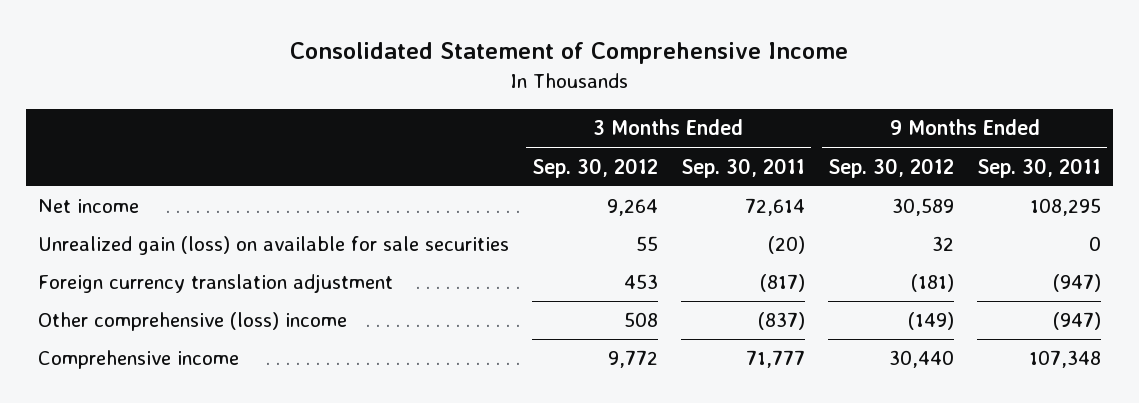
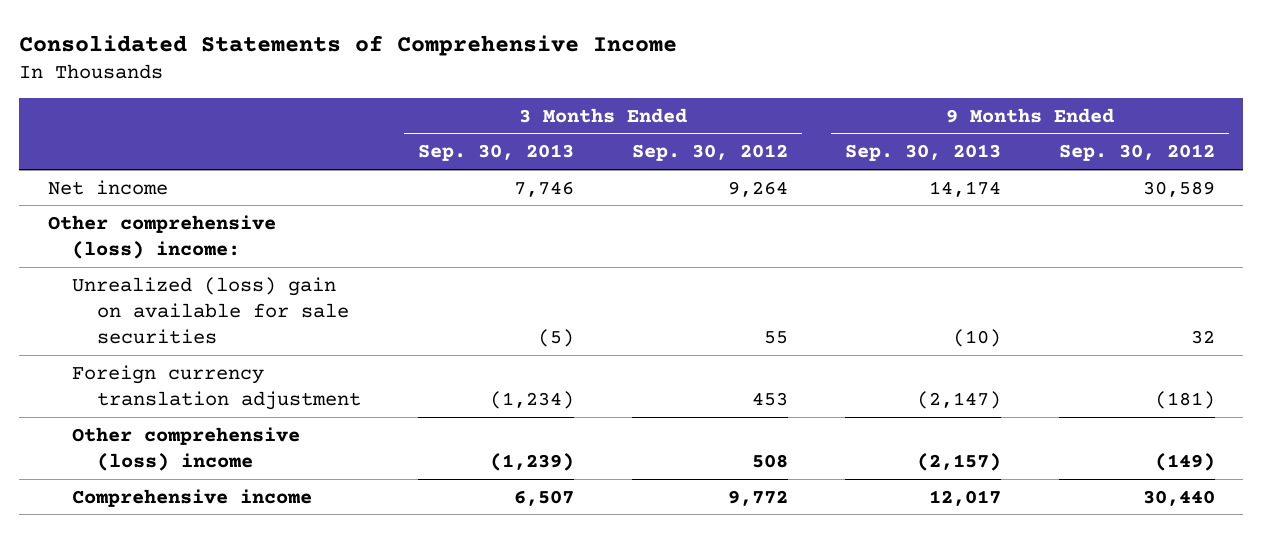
- Consolidated Statement of Comprehensive Income
+ Consolidated Statements of Comprehensive Income
- | 3 Months Ended Sep. 30, 2012 | 3 Months Ended Sep. 30, 2011 | 9 Months Ended Sep. 30, 2012 | 9 Months Ended Sep. 30, 2011
+ | 3 Months Ended Sep. 30, 2013 | 3 Months Ended Sep. 30, 2012 | 9 Months Ended Sep. 30, 2013 | 9 Months Ended Sep. 30, 2012
- Unrealized gain (loss) on available for sale securities | 55 | (20) | 32 | 0
+ Other comprehensive (loss) income:
+ Unrealized (loss) gain on available for sale securities | (5) | 55 | (10) | 32

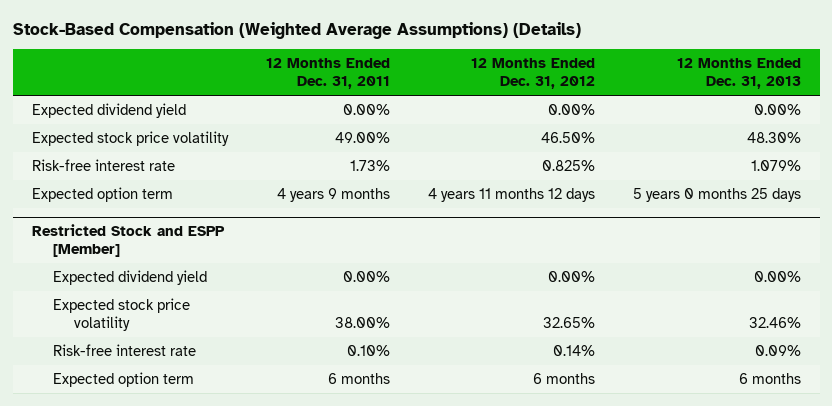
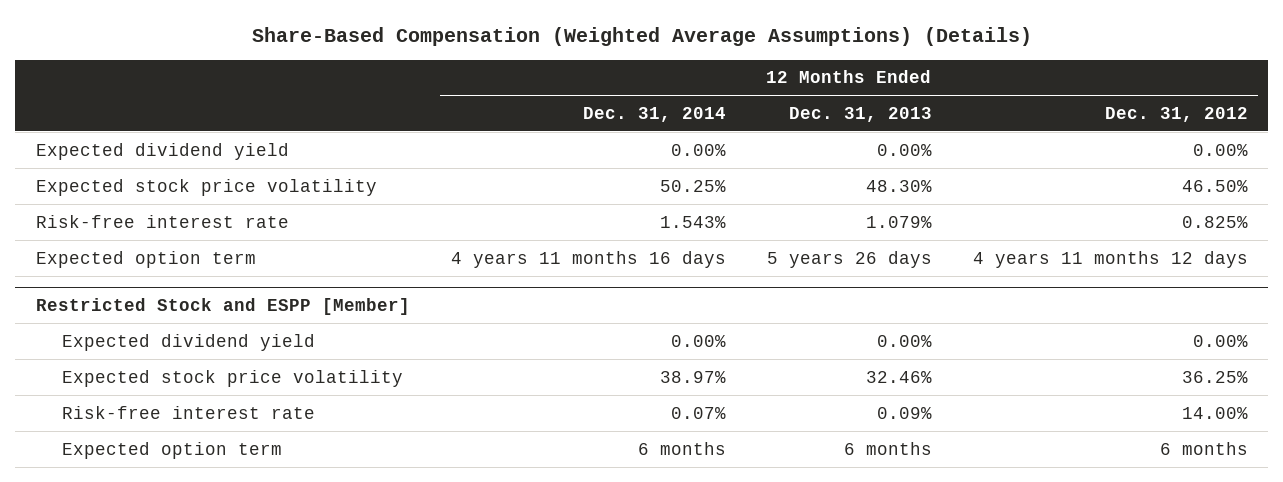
- Stock-Based Compensation (Weighted Average Assumptions) (Details)
+ Share-Based Compensation (Weighted Average Assumptions) (Details)
- | 12 Months Ended Dec. 31, 2011 | 12 Months Ended Dec. 31, 2012 | 12 Months Ended Dec. 31, 2013
+ | 12 Months Ended Dec. 31, 2014 | 12 Months Ended Dec. 31, 2013 | 12 Months Ended Dec. 31, 2012
- Expected option term | 4 years 9 months | 4 years 11 months 12 days | 5 years 0 months 25 days
+ Expected option term | 4 years 11 months 16 days | 5 years 26 days | 4 years 11 months 12 days
@ Restricted Stock and ESPP [Member]
- Expected stock price volatility | 38.00% | 32.65% | 32.46%
- Risk-free interest rate | 0.10% | 0.14% | 0.09%
+ Expected stock price volatility | 38.97% | 32.46% | 36.25%
+ Risk-free interest rate | 0.07% | 0.09% | 14.00%

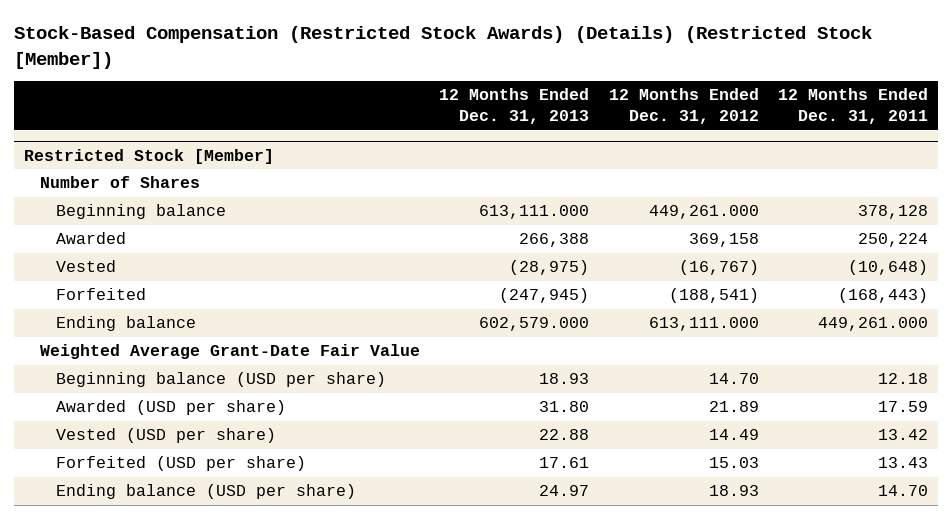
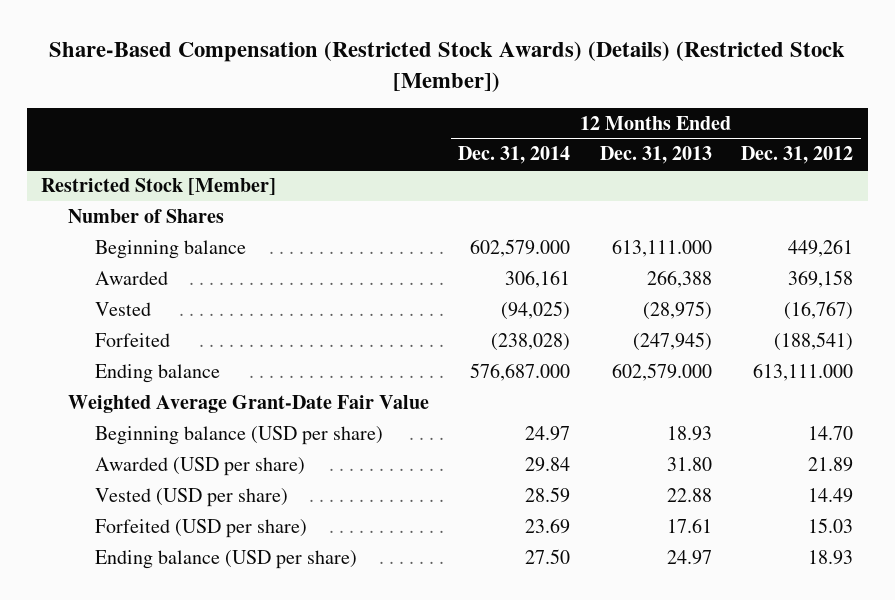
- Stock-Based Compensation (Restricted Stock Awards) (Details) (Restricted Stock [Member])
+ Share-Based Compensation (Restricted Stock Awards) (Details) (Restricted Stock [Member])
- | 12 Months Ended Dec. 31, 2013 | 12 Months Ended Dec. 31, 2012 | 12 Months Ended Dec. 31, 2011
+ | 12 Months Ended Dec. 31, 2014 | 12 Months Ended Dec. 31, 2013 | 12 Months Ended Dec. 31, 2012
@ Restricted Stock [Member]
- Beginning balance | 613,111.000 | 449,261.000 | 378,128
+ Beginning balance | 602,579.000 | 613,111.000 | 449,261

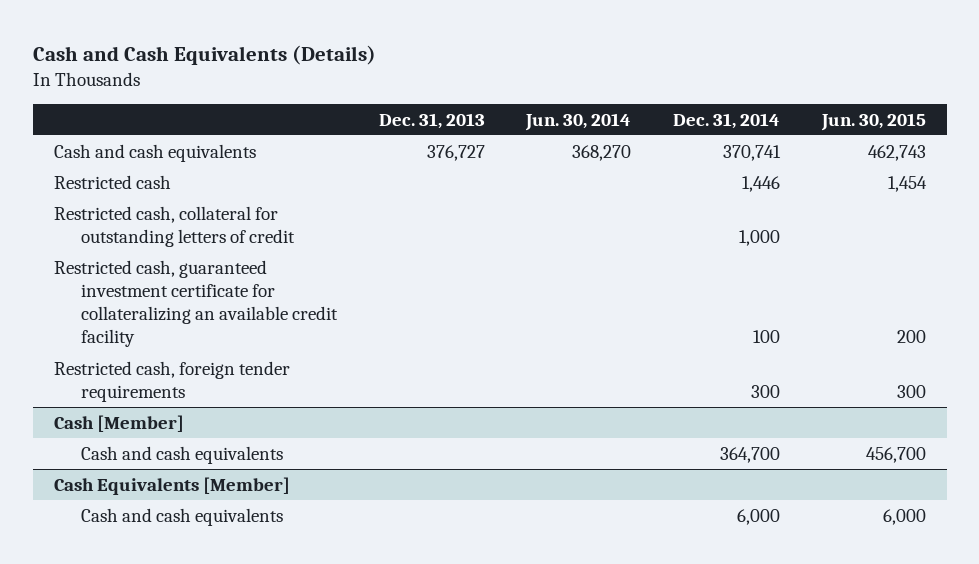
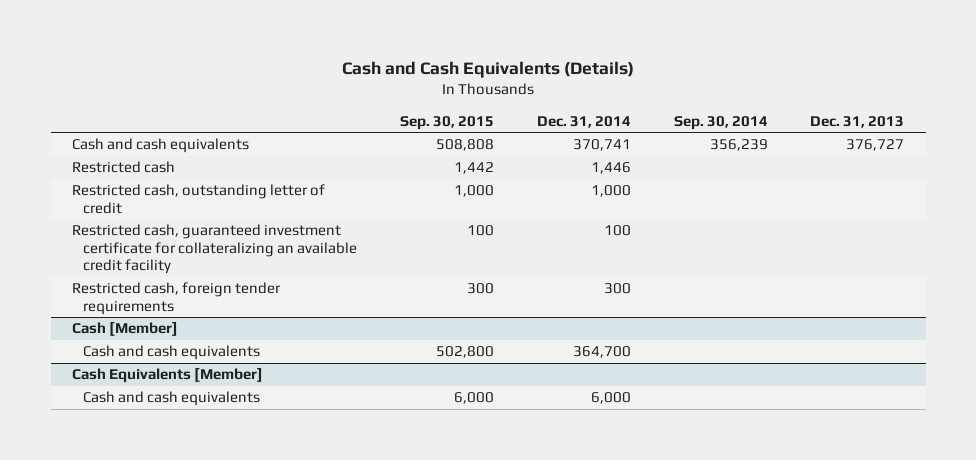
- | Dec. 31, 2013 | Jun. 30, 2014 | Dec. 31, 2014 | Jun. 30, 2015
+ | Sep. 30, 2015 | Dec. 31, 2014 | Sep. 30, 2014 | Dec. 31, 2013
- Restricted cash, collateral for outstanding letters of credit | | | 1,000 |
+ Restricted cash, outstanding letter of credit | 1,000 | 1,000 | |

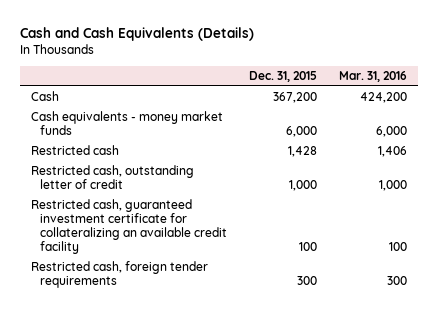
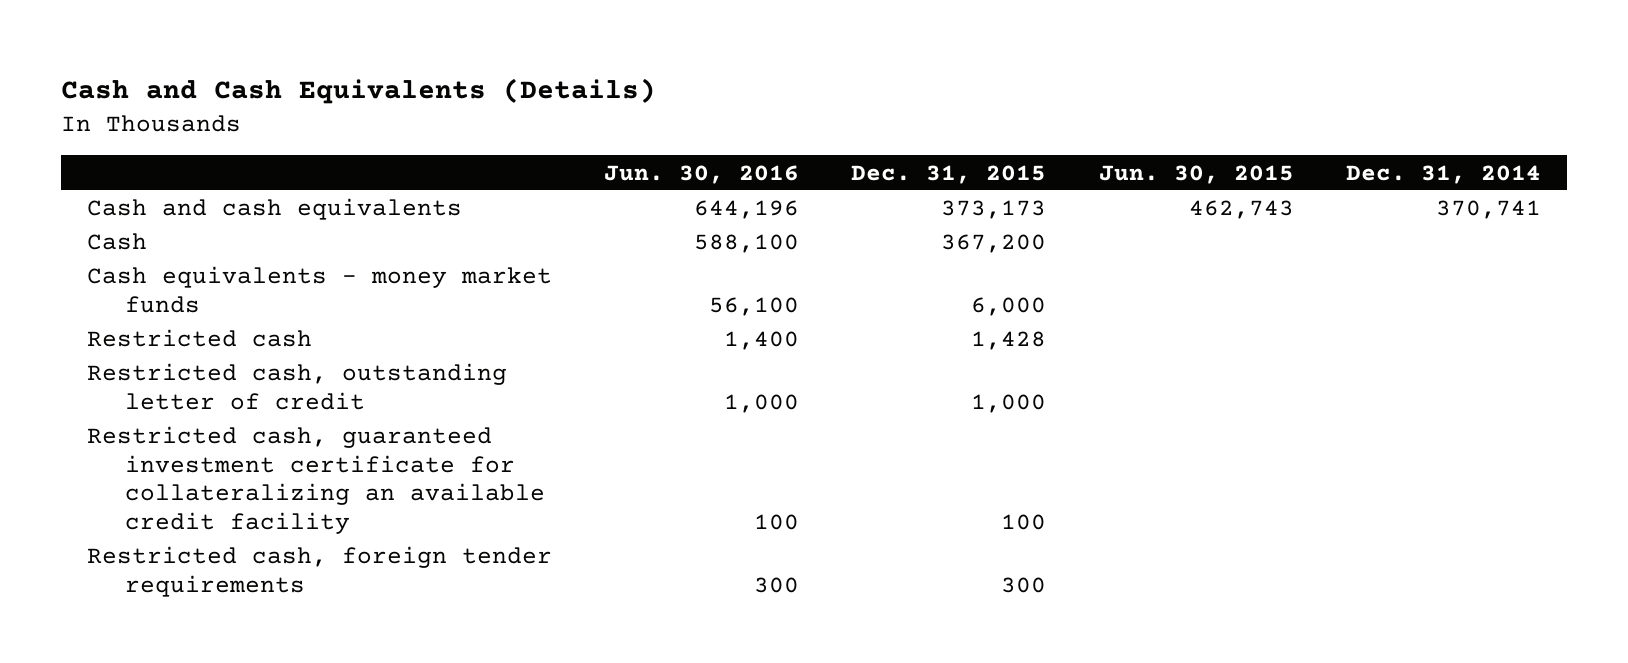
- | Dec. 31, 2015 | Mar. 31, 2016
+ | Jun. 30, 2016 | Dec. 31, 2015 | Jun. 30, 2015 | Dec. 31, 2014
+ Cash and cash equivalents | 644,196 | 373,173 | 462,743 | 370,741

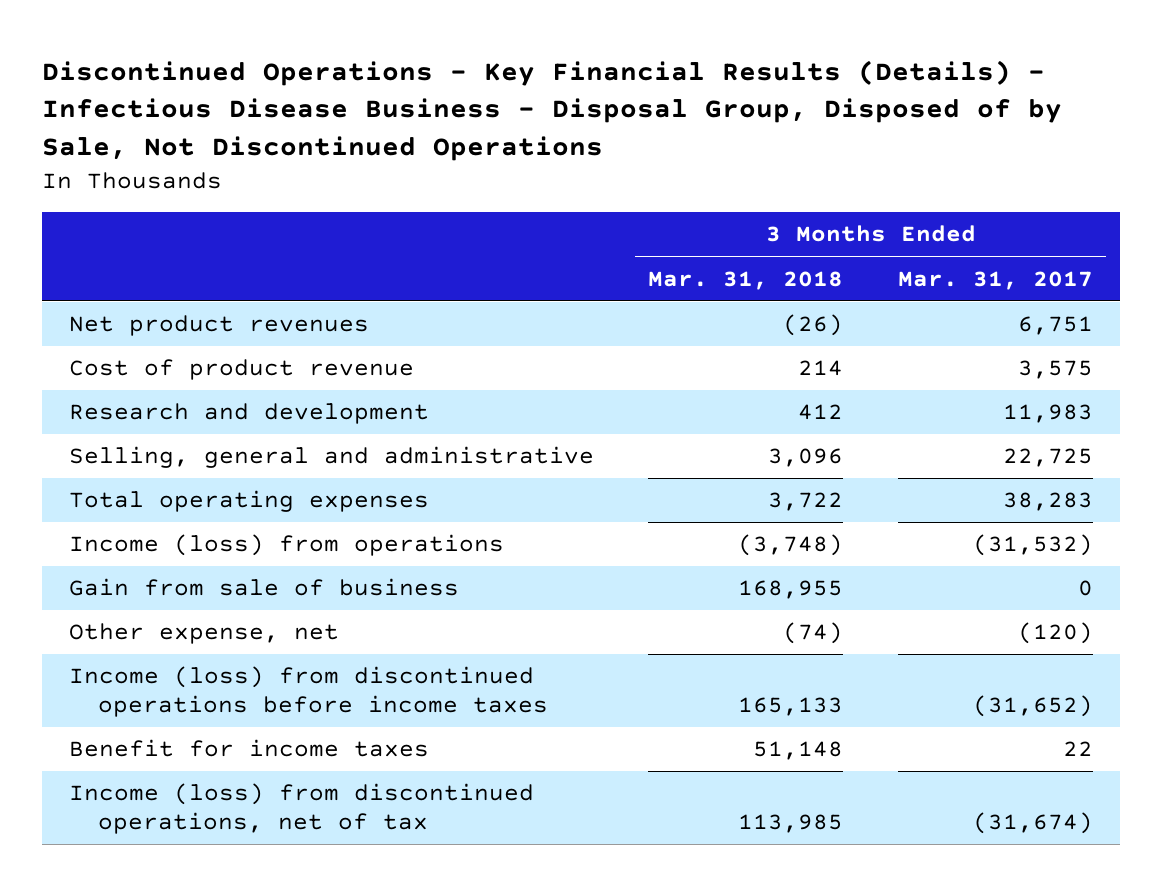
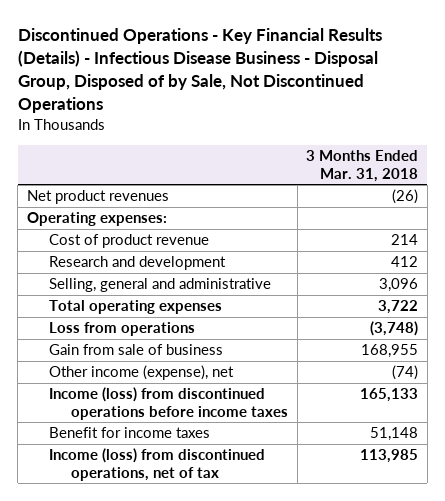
- | 3 Months Ended Mar. 31, 2018 | 3 Months Ended Mar. 31, 2017
+ | 3 Months Ended Mar. 31, 2018
+ Operating expenses:
- Income (loss) from operations | (3,748) | (31,532)
+ Loss from operations | (3,748)
- Other expense, net | (74) | (120)
+ Other income (expense), net | (74)

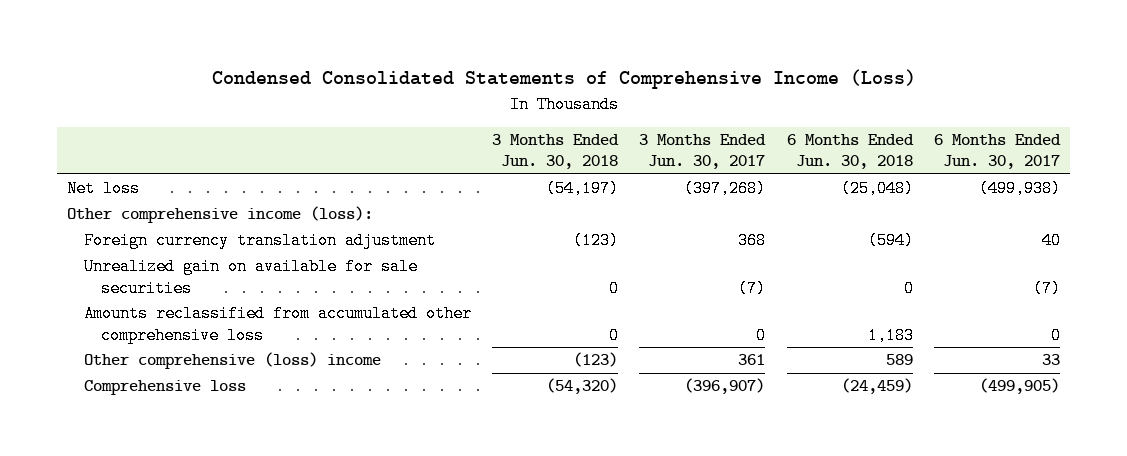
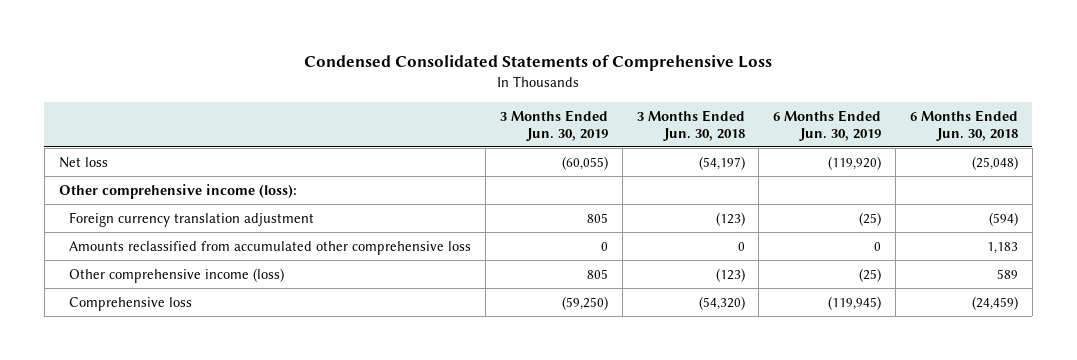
- Condensed Consolidated Statements of Comprehensive Income (Loss)
+ Condensed Consolidated Statements of Comprehensive Loss
- | 3 Months Ended Jun. 30, 2018 | 3 Months Ended Jun. 30, 2017 | 6 Months Ended Jun. 30, 2018 | 6 Months Ended Jun. 30, 2017
+ | 3 Months Ended Jun. 30, 2019 | 3 Months Ended Jun. 30, 2018 | 6 Months Ended Jun. 30, 2019 | 6 Months Ended Jun. 30, 2018
- Unrealized gain on available for sale securities | 0 | (7) | 0 | (7)
- Other comprehensive (loss) income | (123) | 361 | 589 | 33
+ Other comprehensive income (loss) | 805 | (123) | (25) | 589

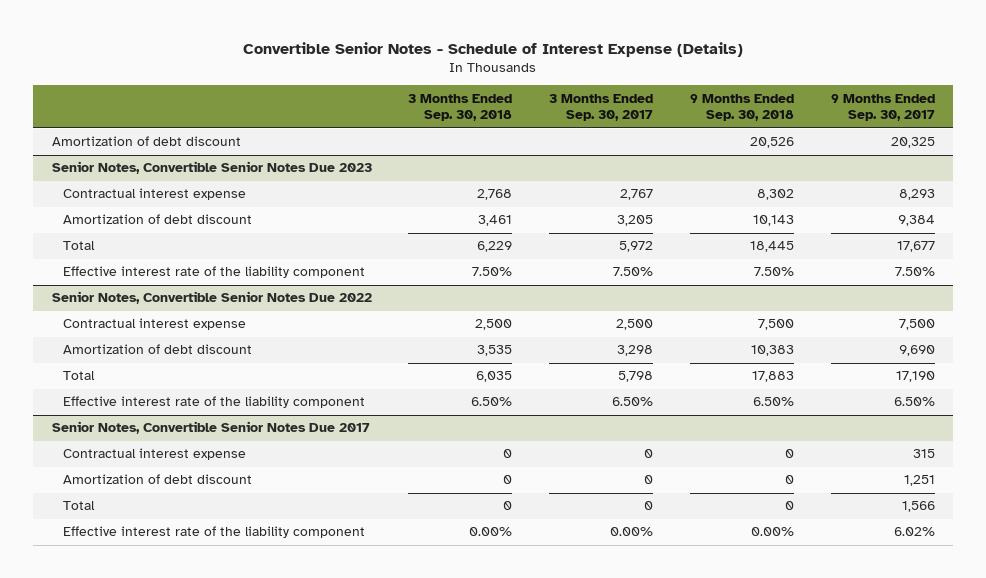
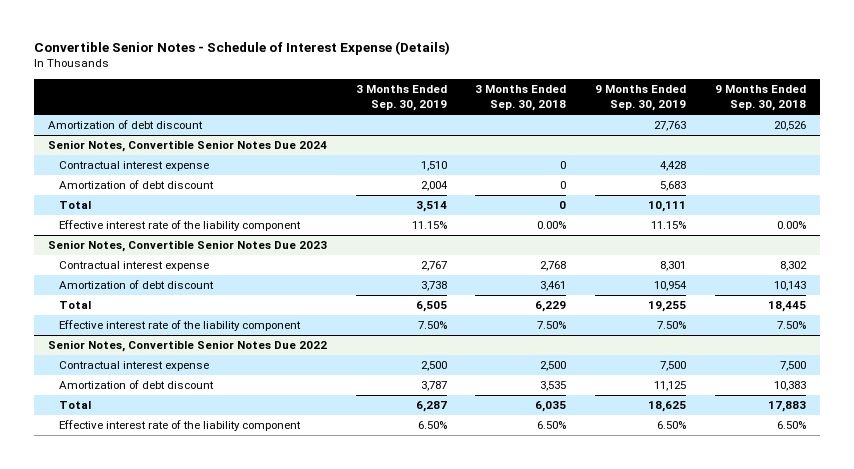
- | 3 Months Ended Sep. 30, 2018 | 3 Months Ended Sep. 30, 2017 | 9 Months Ended Sep. 30, 2018 | 9 Months Ended Sep. 30, 2017
+ | 3 Months Ended Sep. 30, 2019 | 3 Months Ended Sep. 30, 2018 | 9 Months Ended Sep. 30, 2019 | 9 Months Ended Sep. 30, 2018
+ Senior Notes, Convertible Senior Notes Due 2024
+ Contractual interest expense | 1,510 | 0 | 4,428 |
+ Amortization of debt discount | 2,004 | 0 | 5,683 |
+ Total | 3,514 | 0 | 10,111 |
+ Effective interest rate of the liability component | 11.15% | 0.00% | 11.15% | 0.00%
- Senior Notes, Convertible Senior Notes Due 2017
- Contractual interest expense | 0 | 0 | 0 | 315
- Amortization of debt discount | 0 | 0 | 0 | 1,251
- Total | 0 | 0 | 0 | 1,566
- Effective interest rate of the liability component | 0.00% | 0.00% | 0.00% | 6.02%

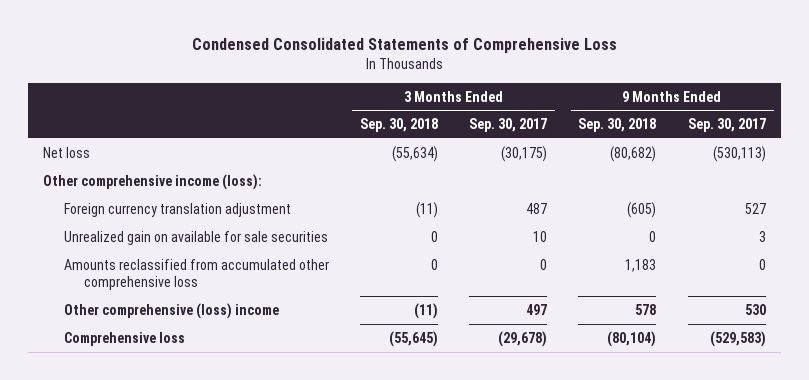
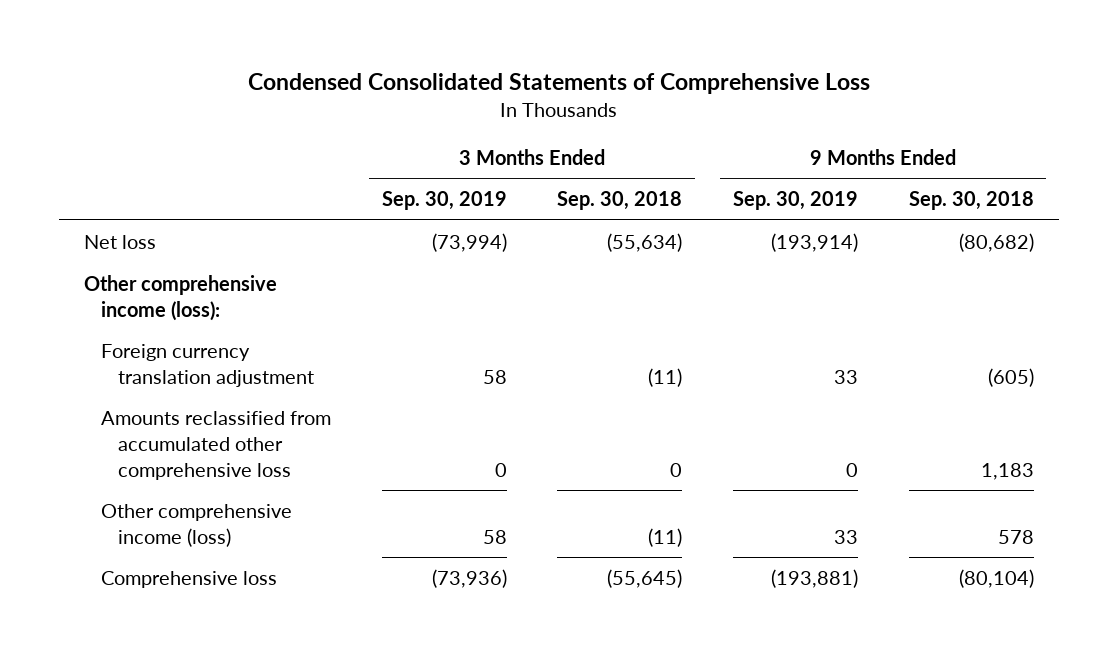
- | 3 Months Ended Sep. 30, 2018 | 3 Months Ended Sep. 30, 2017 | 9 Months Ended Sep. 30, 2018 | 9 Months Ended Sep. 30, 2017
+ | 3 Months Ended Sep. 30, 2019 | 3 Months Ended Sep. 30, 2018 | 9 Months Ended Sep. 30, 2019 | 9 Months Ended Sep. 30, 2018
- Unrealized gain on available for sale securities | 0 | 10 | 0 | 3
- Other comprehensive (loss) income | (11) | 497 | 578 | 530
+ Other comprehensive income (loss) | 58 | (11) | 33 | 578

